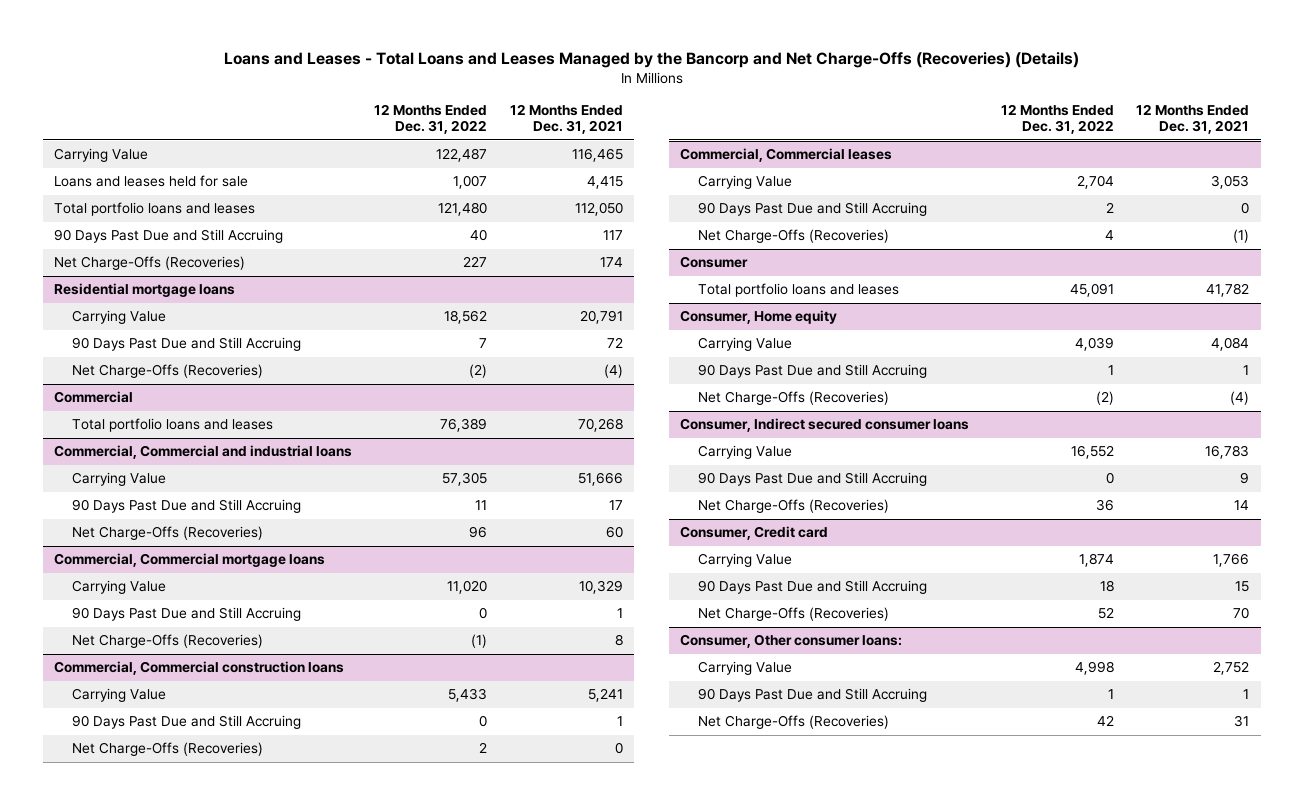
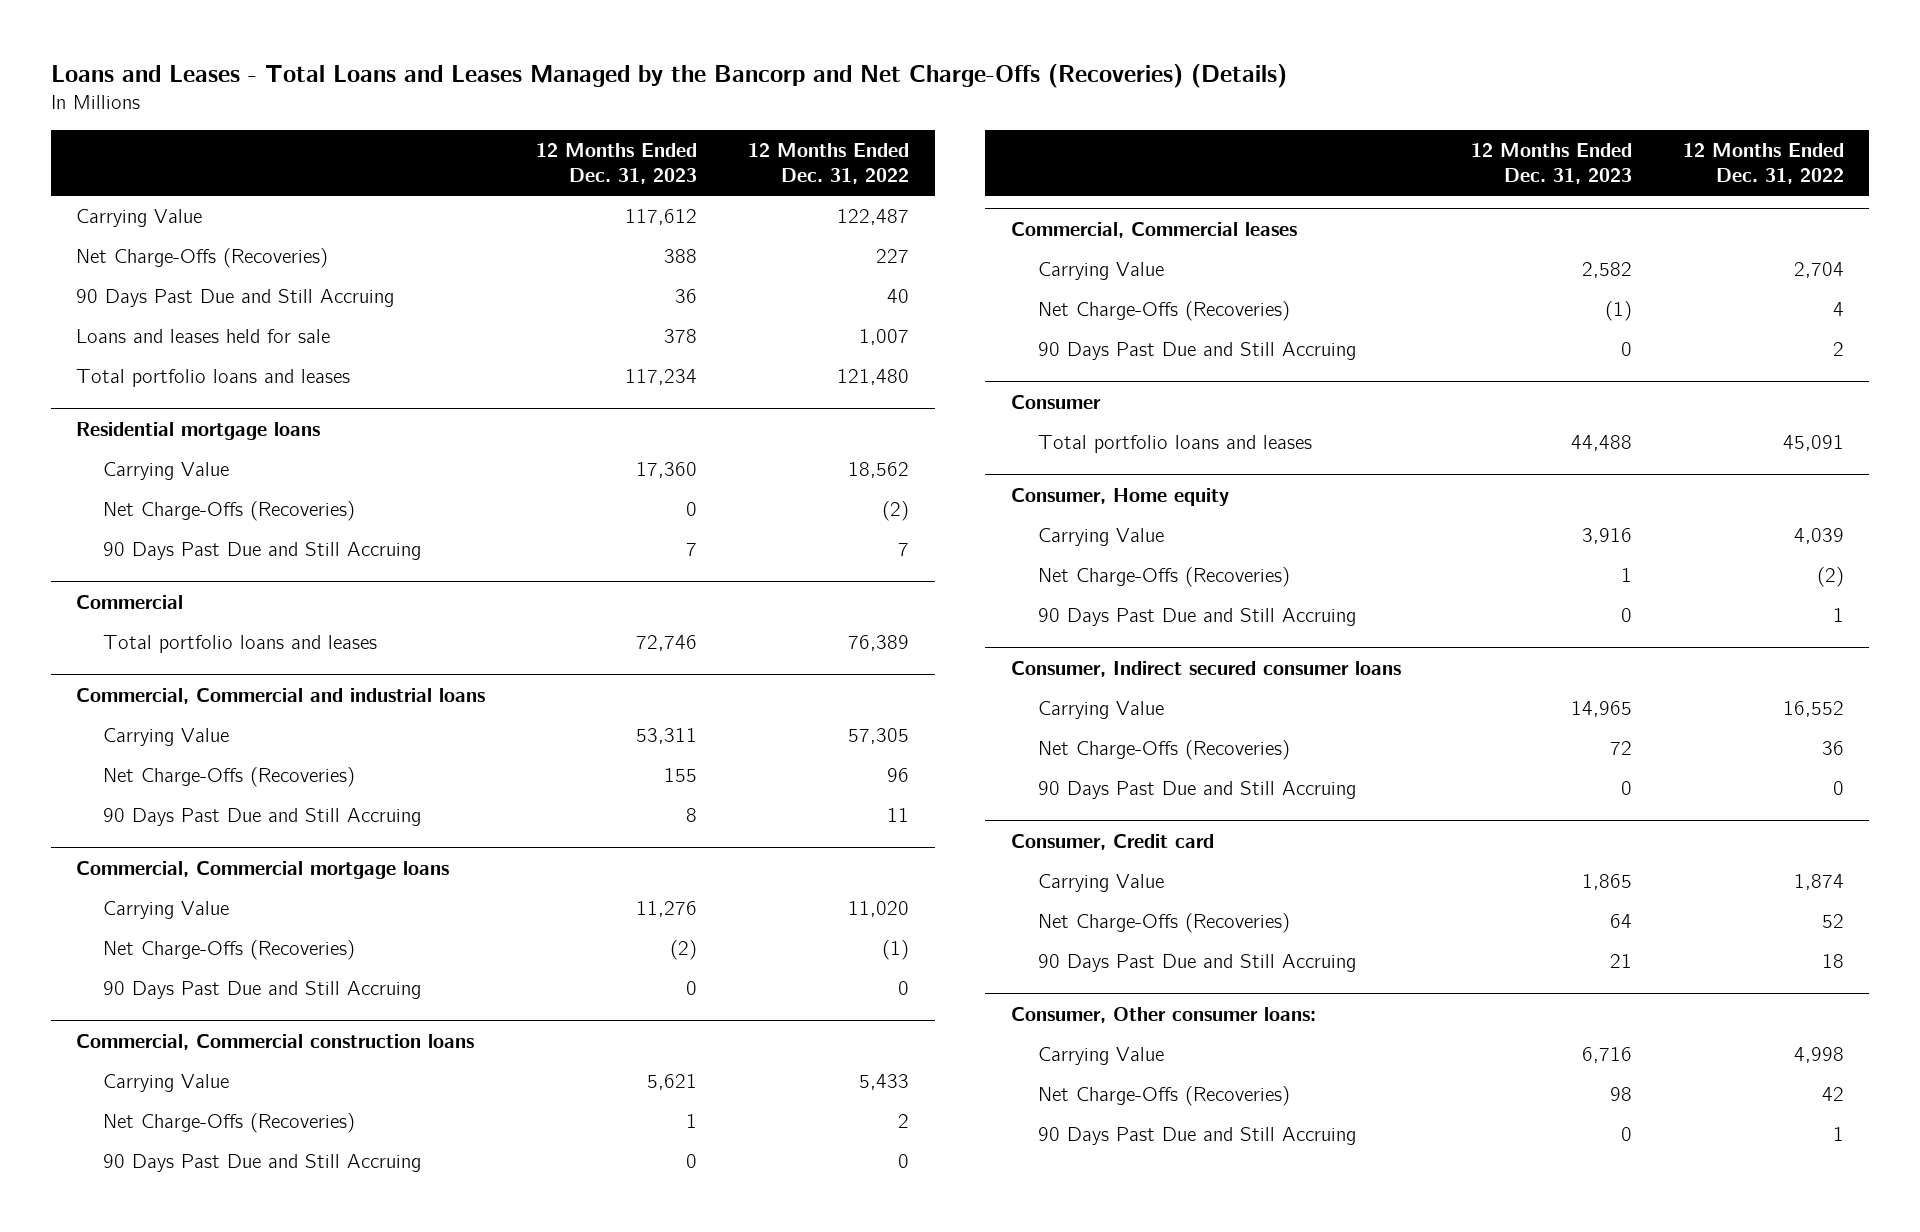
- | 12 Months Ended Dec. 31, 2022 | 12 Months Ended Dec. 31, 2021
+ | 12 Months Ended Dec. 31, 2023 | 12 Months Ended Dec. 31, 2022
moved up: Net Charge-Offs (Recoveries) | 388 | 227
moved up: 90 Days Past Due and Still Accruing | 36 | 40
@ Residential mortgage loans
moved down: 90 Days Past Due and Still Accruing | 7 | 7
@ Commercial, Commercial and industrial loans
moved down: 90 Days Past Due and Still Accruing | 8 | 11
@ Commercial, Commercial mortgage loans
moved down: 90 Days Past Due and Still Accruing | 0 | 0
@ Commercial, Commercial construction loans
moved down: 90 Days Past Due and Still Accruing | 0 | 0
@ Commercial, Commercial leases
moved down: 90 Days Past Due and Still Accruing | 0 | 2
@ Consumer, Home equity
moved down: 90 Days Past Due and Still Accruing | 0 | 1
@ Consumer, Indirect secured consumer loans
moved down: 90 Days Past Due and Still Accruing | 0 | 0
@ Consumer, Credit card
moved down: 90 Days Past Due and Still Accruing | 21 | 18
@ Consumer, Other consumer loans:
moved down: 90 Days Past Due and Still Accruing | 0 | 1

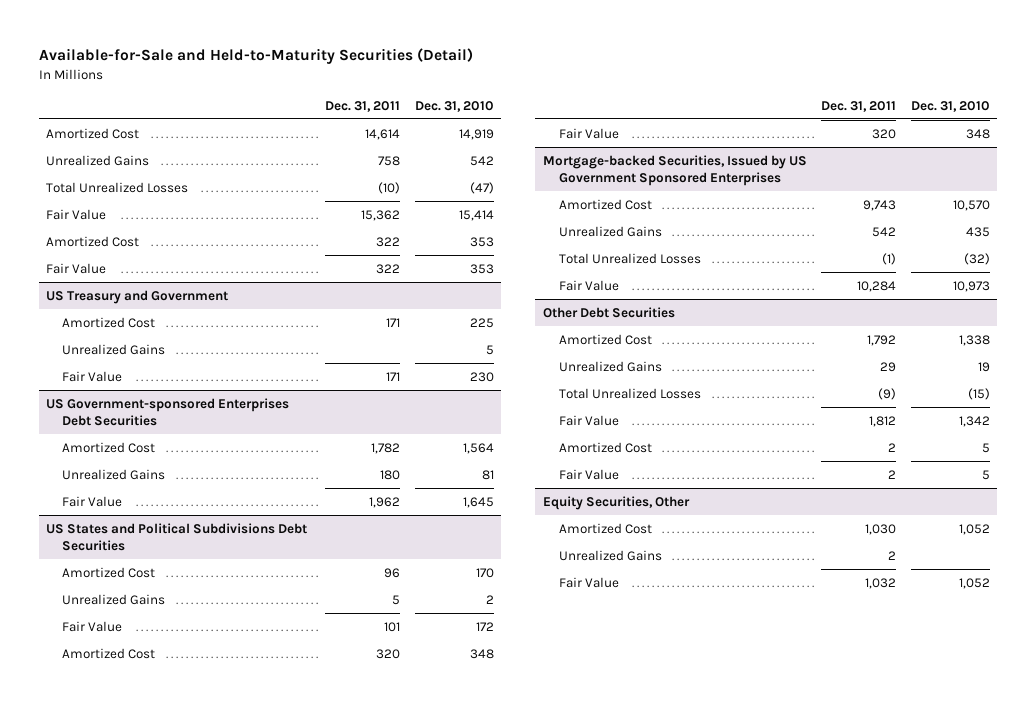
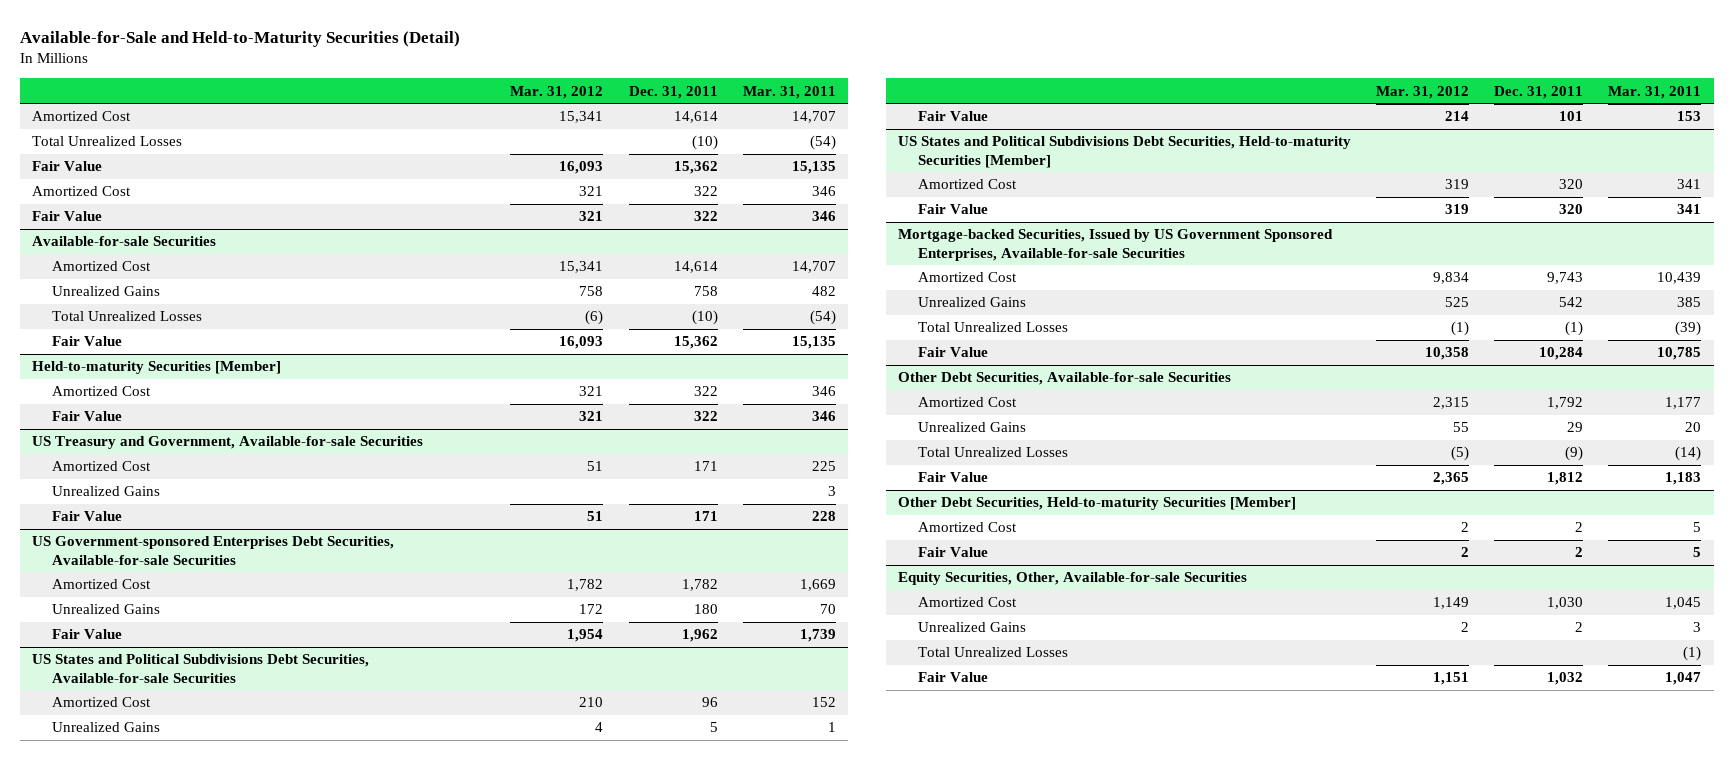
- | Dec. 31, 2011 | Dec. 31, 2010
+ | Mar. 31, 2012 | Dec. 31, 2011 | Mar. 31, 2011
+ Total Unrealized Losses | | (10) | (54)
+ Fair Value | 16,093 | 15,362 | 15,135
+ Amortized Cost | 321 | 322 | 346
+ Fair Value | 321 | 322 | 346
+ Available-for-sale Securities
+ Amortized Cost | 15,341 | 14,614 | 14,707
+ Held-to-maturity Securities [Member]
- US Treasury and Government
+ US Treasury and Government, Available-for-sale Securities
- US Government-sponsored Enterprises Debt Securities
+ US Government-sponsored Enterprises Debt Securities, Available-for-sale Securities
- US States and Political Subdivisions Debt Securities
+ US States and Political Subdivisions Debt Securities, Available-for-sale Securities
+ US States and Political Subdivisions Debt Securities, Held-to-maturity Securities [Member]
- Mortgage-backed Securities, Issued by US Government Sponsored Enterprises
+ Mortgage-backed Securities, Issued by US Government Sponsored Enterprises, Available-for-sale Securities
- Other Debt Securities
+ Other Debt Securities, Available-for-sale Securities
+ Other Debt Securities, Held-to-maturity Securities [Member]
- Equity Securities, Other
+ Equity Securities, Other, Available-for-sale Securities
+ Total Unrealized Losses | | | (1)

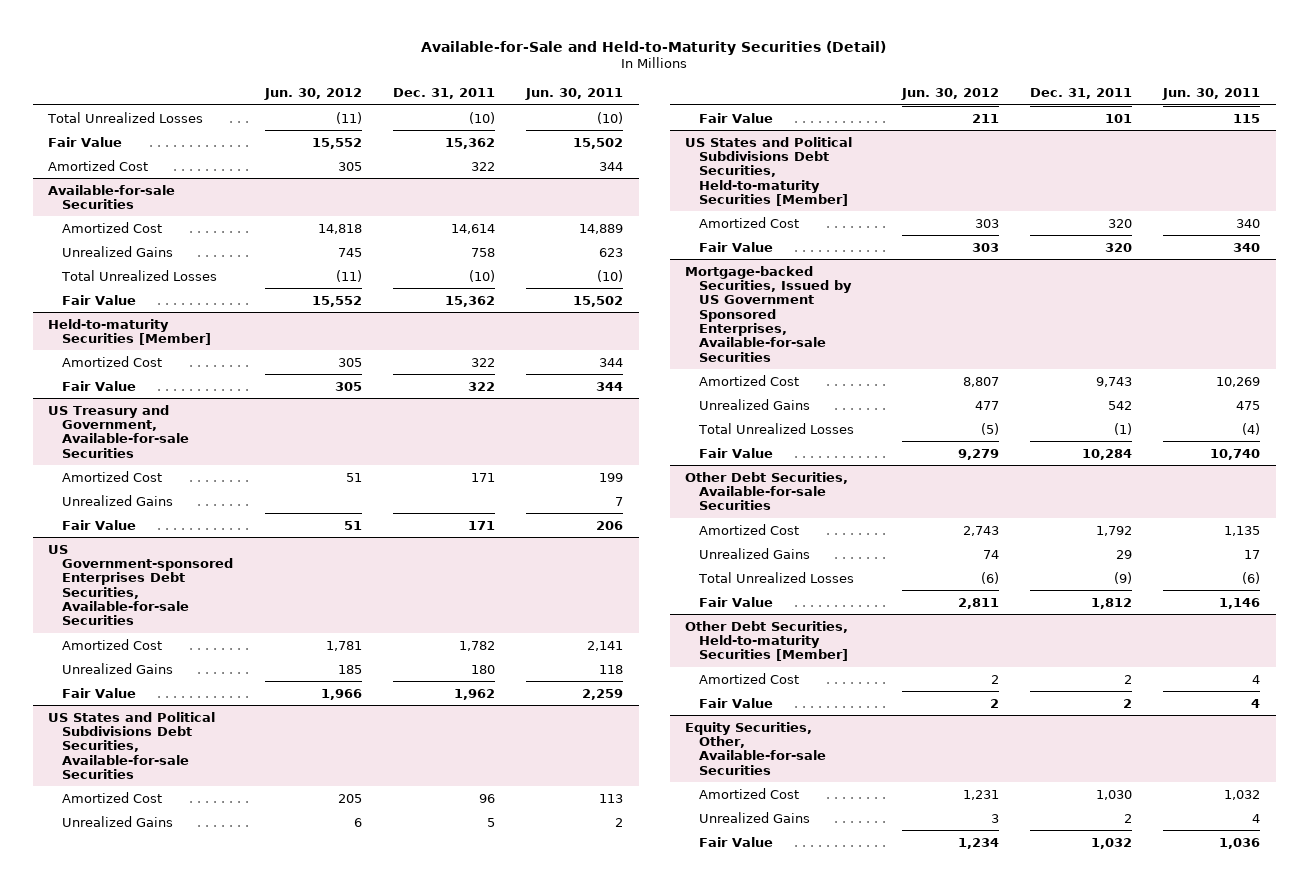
- | Mar. 31, 2012 | Dec. 31, 2011 | Mar. 31, 2011
+ | Jun. 30, 2012 | Dec. 31, 2011 | Jun. 30, 2011
- Amortized Cost | 15,341 | 14,614 | 14,707
- Fair Value | 321 | 322 | 346
@ Equity Securities, Other, Available-for-sale Securities
- Total Unrealized Losses | | | (1)

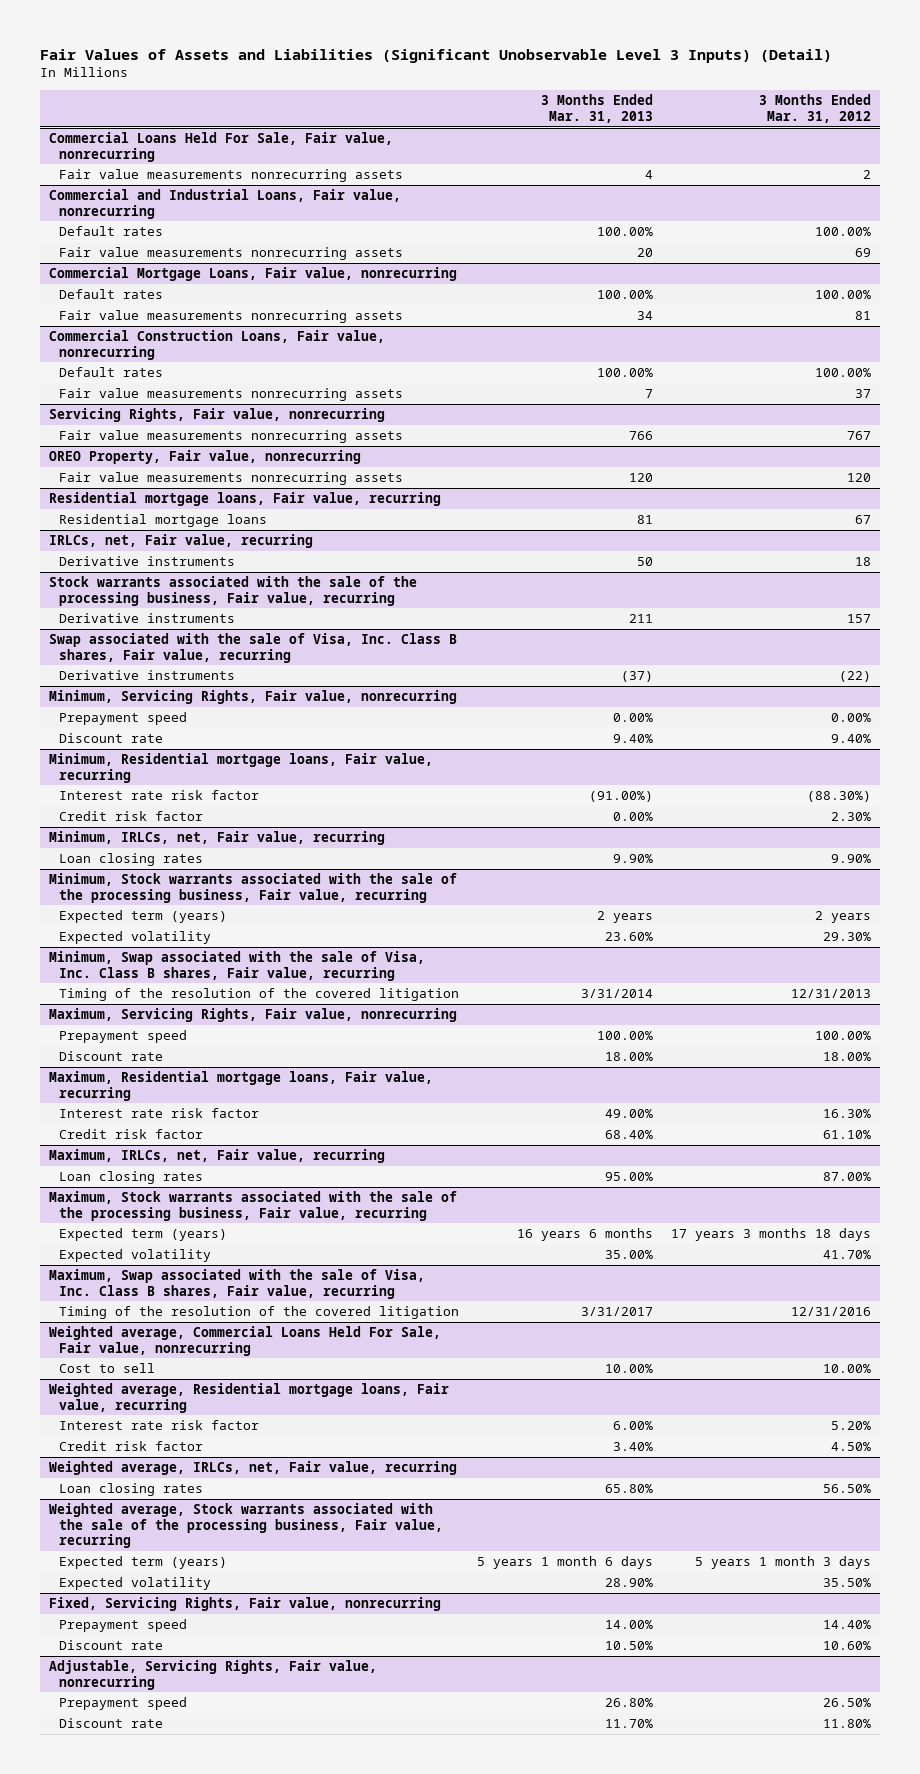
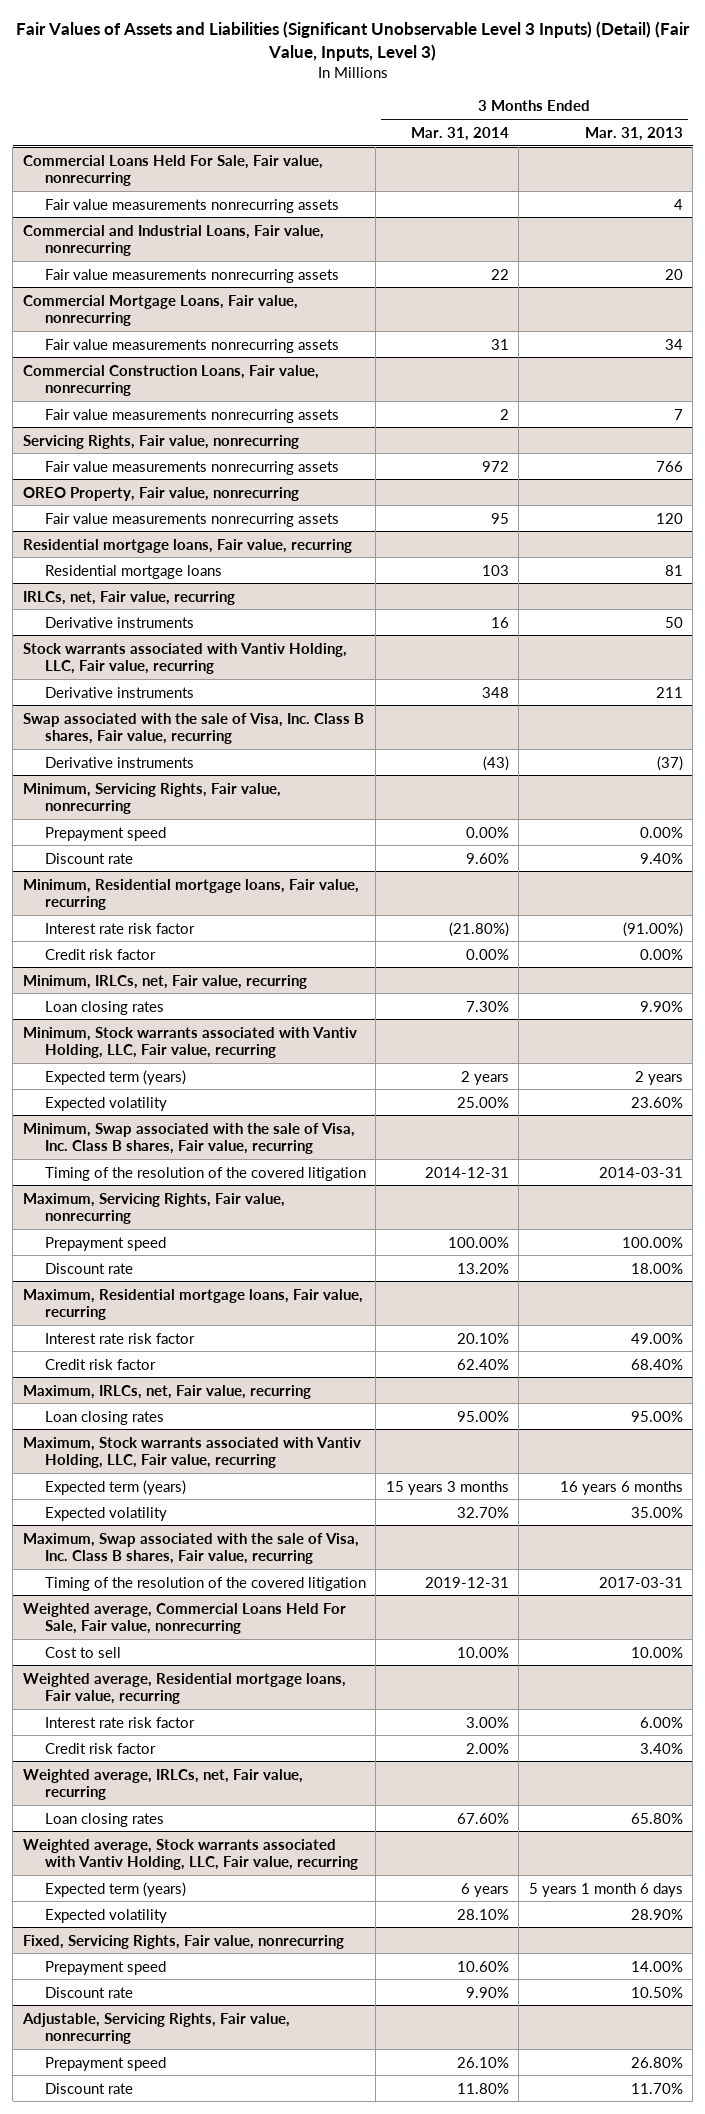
- Fair Values of Assets and Liabilities (Significant Unobservable Level 3 Inputs) (Detail)
+ Fair Values of Assets and Liabilities (Significant Unobservable Level 3 Inputs) (Detail) (Fair Value, Inputs, Level 3)
- | 3 Months Ended Mar. 31, 2013 | 3 Months Ended Mar. 31, 2012
+ | 3 Months Ended Mar. 31, 2014 | 3 Months Ended Mar. 31, 2013
@ Commercial and Industrial Loans, Fair value, nonrecurring
- Default rates | 100.00% | 100.00%
@ Commercial Mortgage Loans, Fair value, nonrecurring
- Default rates | 100.00% | 100.00%
@ Commercial Construction Loans, Fair value, nonrecurring
- Default rates | 100.00% | 100.00%
- Stock warrants associated with the sale of the processing business, Fair value, recurring
+ Stock warrants associated with Vantiv Holding, LLC, Fair value, recurring
- Minimum, Stock warrants associated with the sale of the processing business, Fair value, recurring
+ Minimum, Stock warrants associated with Vantiv Holding, LLC, Fair value, recurring
@ Minimum, Swap associated with the sale of Visa, Inc. Class B shares, Fair value, recurring
- Timing of the resolution of the covered litigation | 3/31/2014 | 12/31/2013
+ Timing of the resolution of the covered litigation | 2014-12-31 | 2014-03-31
- Maximum, Stock warrants associated with the sale of the processing business, Fair value, recurring
+ Maximum, Stock warrants associated with Vantiv Holding, LLC, Fair value, recurring
@ Maximum, Swap associated with the sale of Visa, Inc. Class B shares, Fair value, recurring
- Timing of the resolution of the covered litigation | 3/31/2017 | 12/31/2016
+ Timing of the resolution of the covered litigation | 2019-12-31 | 2017-03-31
- Weighted average, Stock warrants associated with the sale of the processing business, Fair value, recurring
+ Weighted average, Stock warrants associated with Vantiv Holding, LLC, Fair value, recurring

